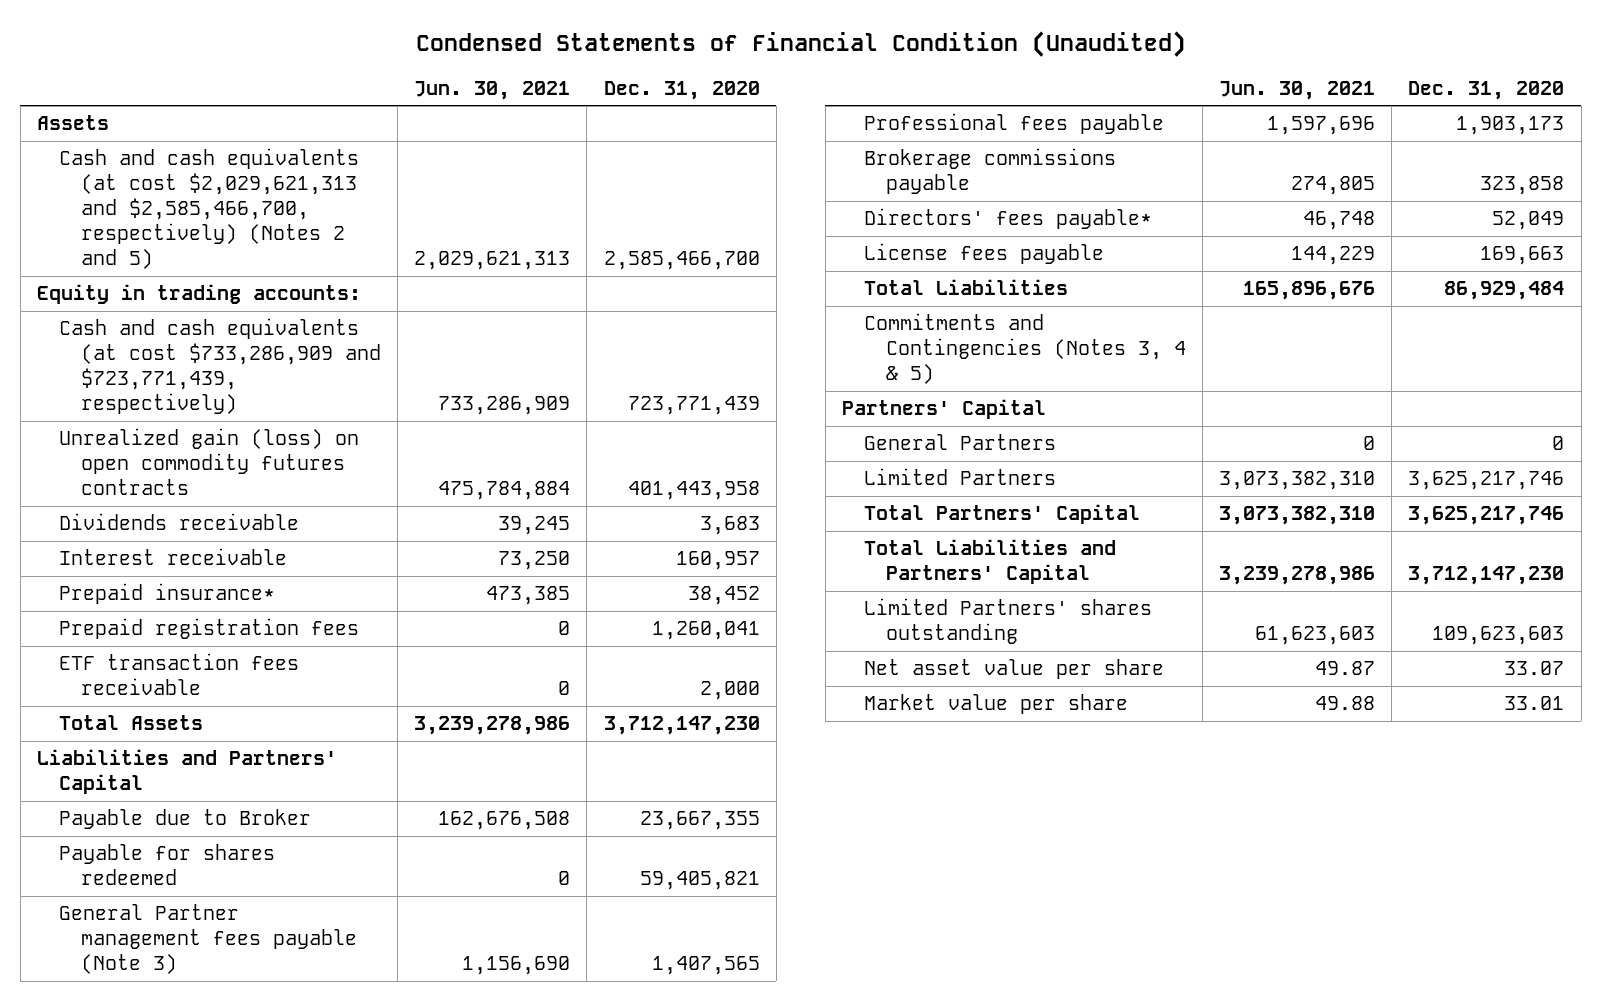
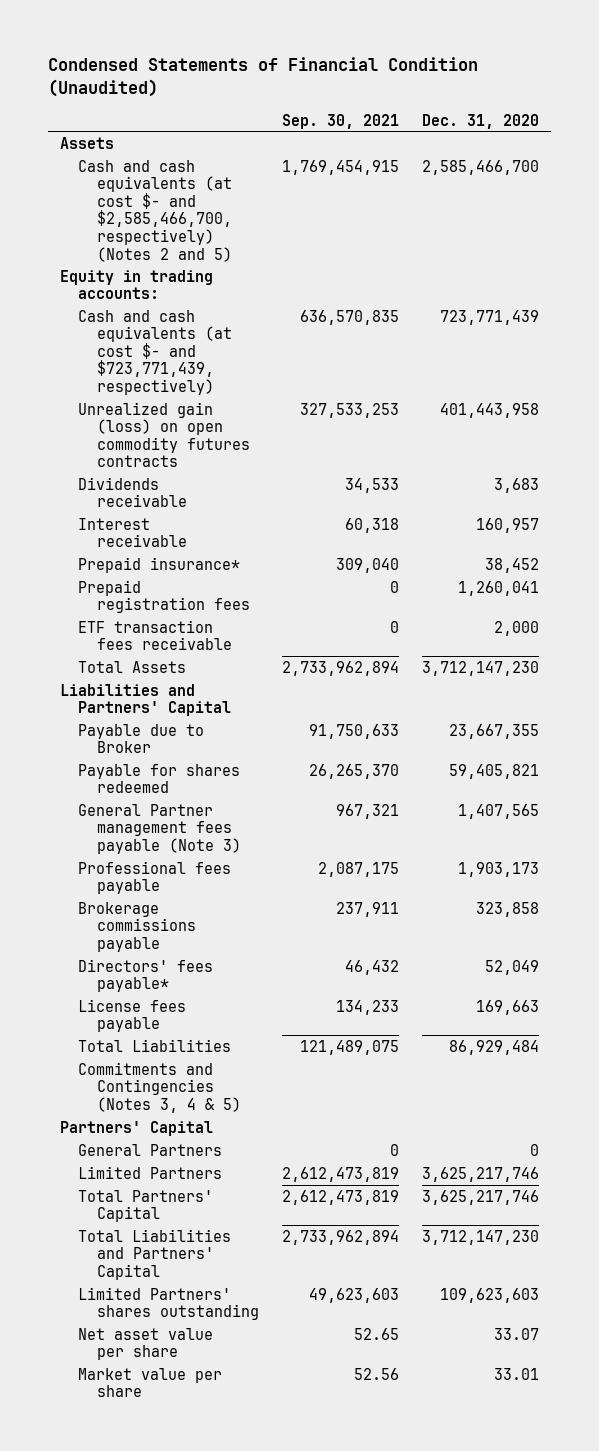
- | Jun. 30, 2021 | Dec. 31, 2020
+ | Sep. 30, 2021 | Dec. 31, 2020
- Cash and cash equivalents (at cost $2,029,621,313 and $2,585,466,700, respectively) (Notes 2 and 5) | 2,029,621,313 | 2,585,466,700
+ Cash and cash equivalents (at cost $- and $2,585,466,700, respectively) (Notes 2 and 5) | 1,769,454,915 | 2,585,466,700
- Cash and cash equivalents (at cost $733,286,909 and $723,771,439, respectively) | 733,286,909 | 723,771,439
+ Cash and cash equivalents (at cost $- and $723,771,439, respectively) | 636,570,835 | 723,771,439

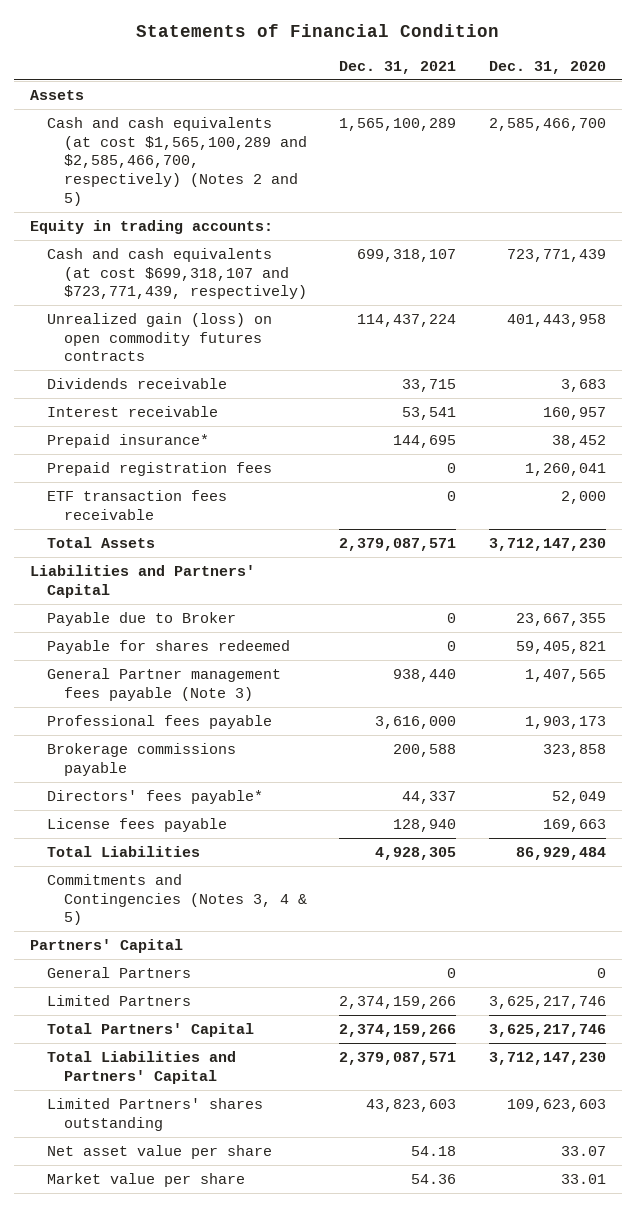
- Condensed Statements of Financial Condition (Unaudited)
+ Statements of Financial Condition
- | Sep. 30, 2021 | Dec. 31, 2020
+ | Dec. 31, 2021 | Dec. 31, 2020
- Cash and cash equivalents (at cost $- and $2,585,466,700, respectively) (Notes 2 and 5) | 1,769,454,915 | 2,585,466,700
+ Cash and cash equivalents (at cost $1,565,100,289 and $2,585,466,700, respectively) (Notes 2 and 5) | 1,565,100,289 | 2,585,466,700
- Cash and cash equivalents (at cost $- and $723,771,439, respectively) | 636,570,835 | 723,771,439
+ Cash and cash equivalents (at cost $699,318,107 and $723,771,439, respectively) | 699,318,107 | 723,771,439

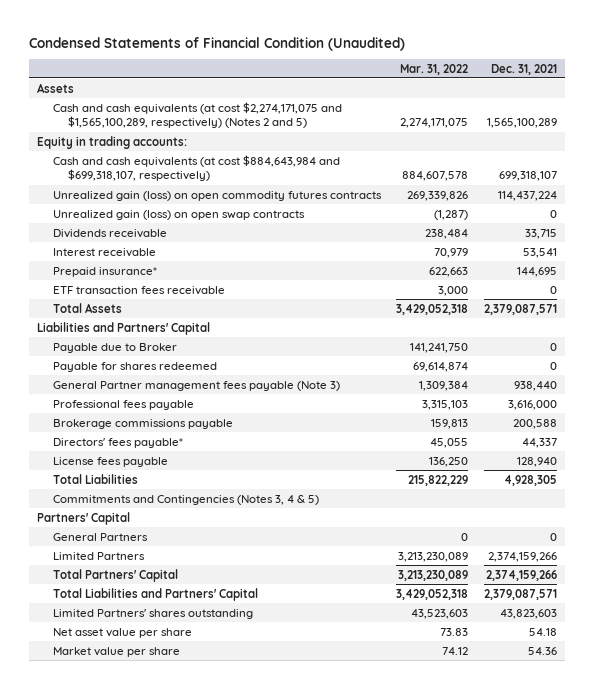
- Statements of Financial Condition
+ Condensed Statements of Financial Condition (Unaudited)
- | Dec. 31, 2021 | Dec. 31, 2020
+ | Mar. 31, 2022 | Dec. 31, 2021
- Cash and cash equivalents (at cost $1,565,100,289 and $2,585,466,700, respectively) (Notes 2 and 5) | 1,565,100,289 | 2,585,466,700
+ Cash and cash equivalents (at cost $2,274,171,075 and $1,565,100,289, respectively) (Notes 2 and 5) | 2,274,171,075 | 1,565,100,289
- Cash and cash equivalents (at cost $699,318,107 and $723,771,439, respectively) | 699,318,107 | 723,771,439
+ Cash and cash equivalents (at cost $884,643,984 and $699,318,107, respectively) | 884,607,578 | 699,318,107
+ Unrealized gain (loss) on open swap contracts | (1,287) | 0
- Prepaid registration fees | 0 | 1,260,041

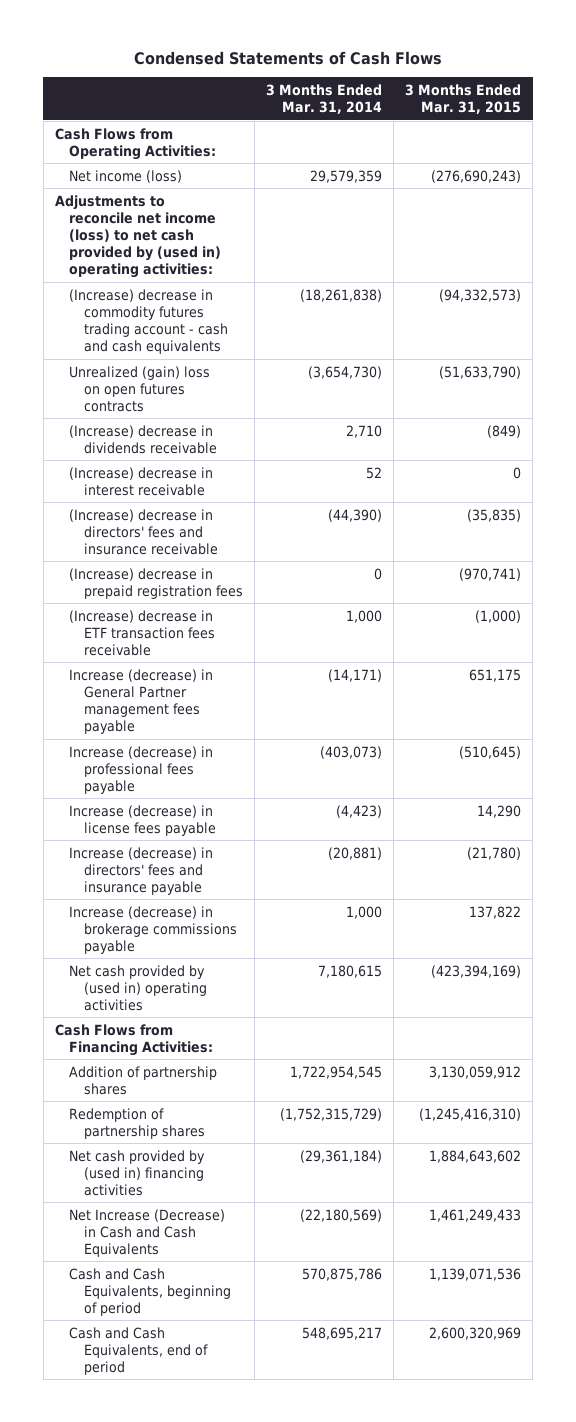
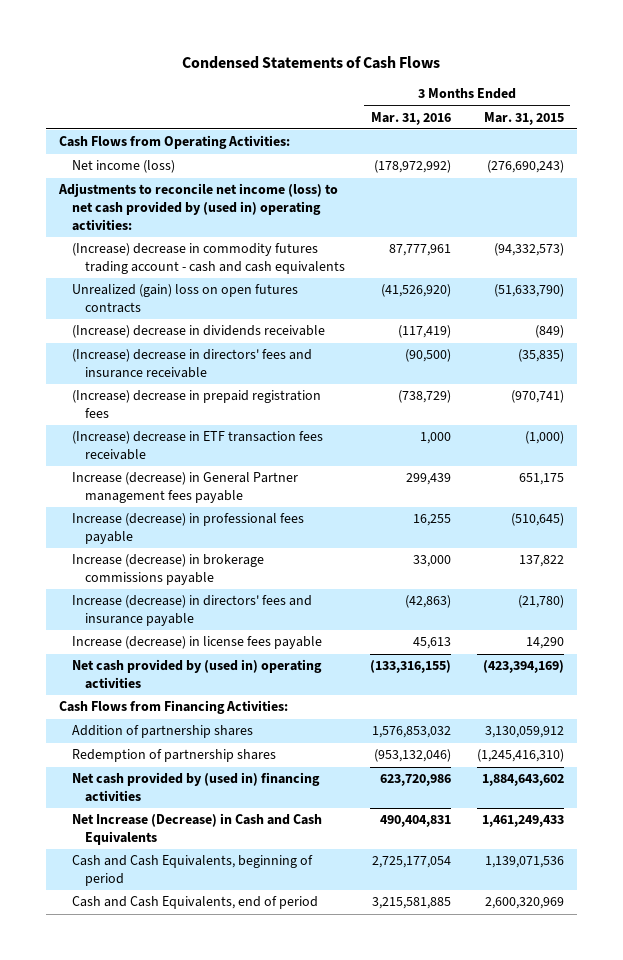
- | 3 Months Ended Mar. 31, 2014 | 3 Months Ended Mar. 31, 2015
+ | 3 Months Ended Mar. 31, 2016 | 3 Months Ended Mar. 31, 2015
- (Increase) decrease in interest receivable | 52 | 0
moved down: Increase (decrease) in directors' fees and insurance payable | (42,863) | (21,780)
moved down: Increase (decrease) in license fees payable | 45,613 | 14,290

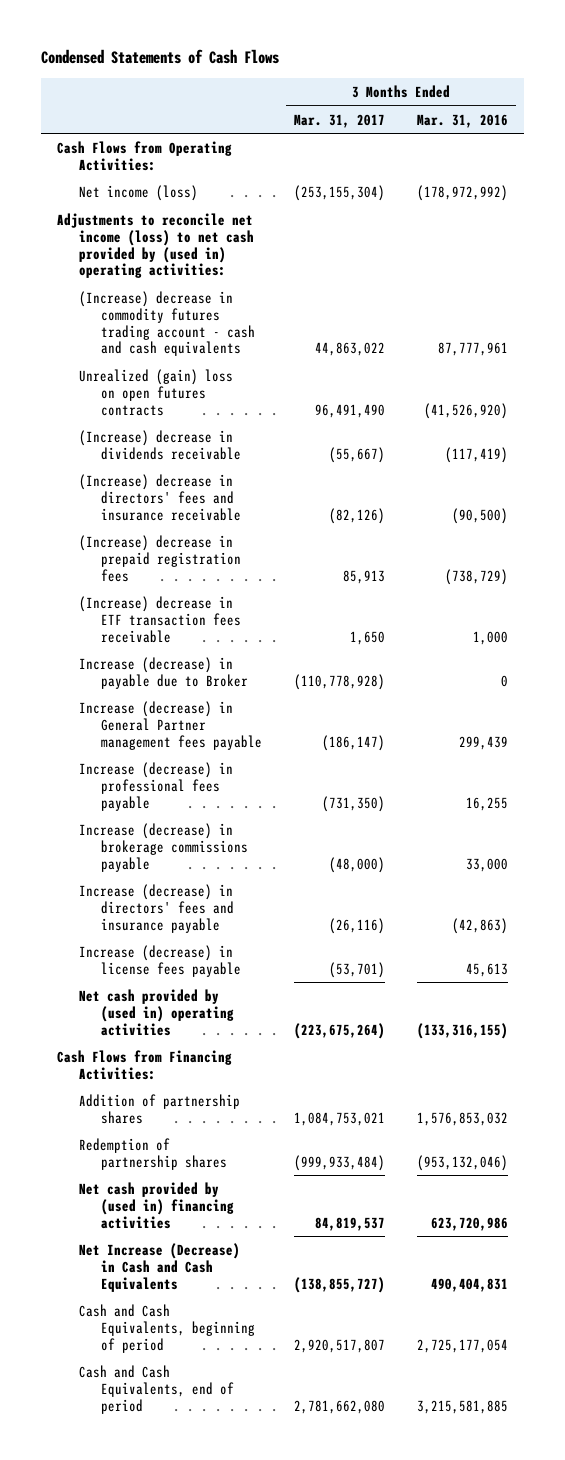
- | 3 Months Ended Mar. 31, 2016 | 3 Months Ended Mar. 31, 2015
+ | 3 Months Ended Mar. 31, 2017 | 3 Months Ended Mar. 31, 2016
+ Increase (decrease) in payable due to Broker | (110,778,928) | 0

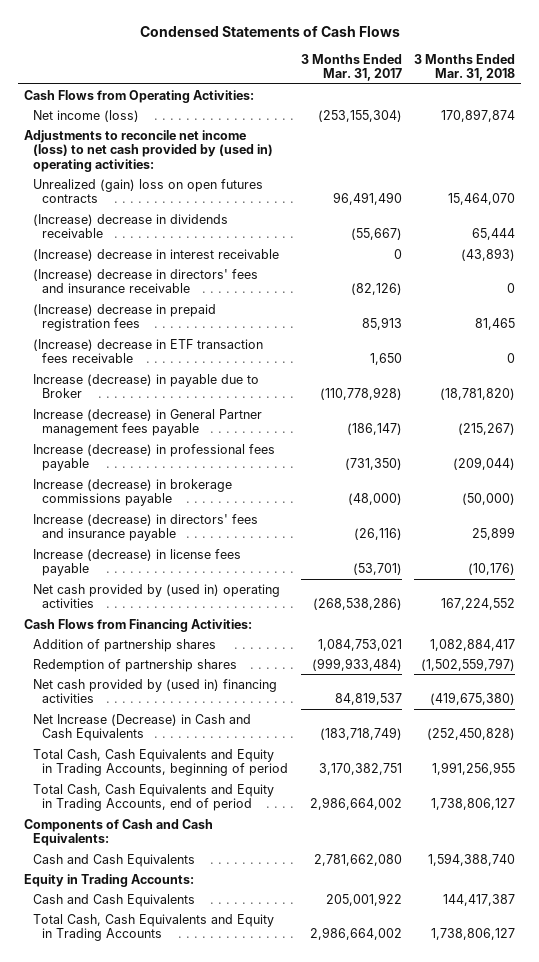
- | 3 Months Ended Mar. 31, 2017 | 3 Months Ended Mar. 31, 2016
+ | 3 Months Ended Mar. 31, 2017 | 3 Months Ended Mar. 31, 2018
- (Increase) decrease in commodity futures trading account - cash and cash equivalents | 44,863,022 | 87,777,961
+ (Increase) decrease in interest receivable | 0 | (43,893)
- Net cash provided by (used in) operating activities | (223,675,264) | (133,316,155)
+ Net cash provided by (used in) operating activities | (268,538,286) | 167,224,552
- Net Increase (Decrease) in Cash and Cash Equivalents | (138,855,727) | 490,404,831
- Cash and Cash Equivalents, beginning of period | 2,920,517,807 | 2,725,177,054
- Cash and Cash Equivalents, end of period | 2,781,662,080 | 3,215,581,885
+ Net Increase (Decrease) in Cash and Cash Equivalents | (183,718,749) | (252,450,828)
+ Total Cash, Cash Equivalents and Equity in Trading Accounts, beginning of period | 3,170,382,751 | 1,991,256,955
+ Total Cash, Cash Equivalents and Equity in Trading Accounts, end of period | 2,986,664,002 | 1,738,806,127
+ Components of Cash and Cash Equivalents:
+ Cash and Cash Equivalents | 2,781,662,080 | 1,594,388,740
+ Equity in Trading Accounts:
+ Cash and Cash Equivalents | 205,001,922 | 144,417,387
+ Total Cash, Cash Equivalents and Equity in Trading Accounts | 2,986,664,002 | 1,738,806,127

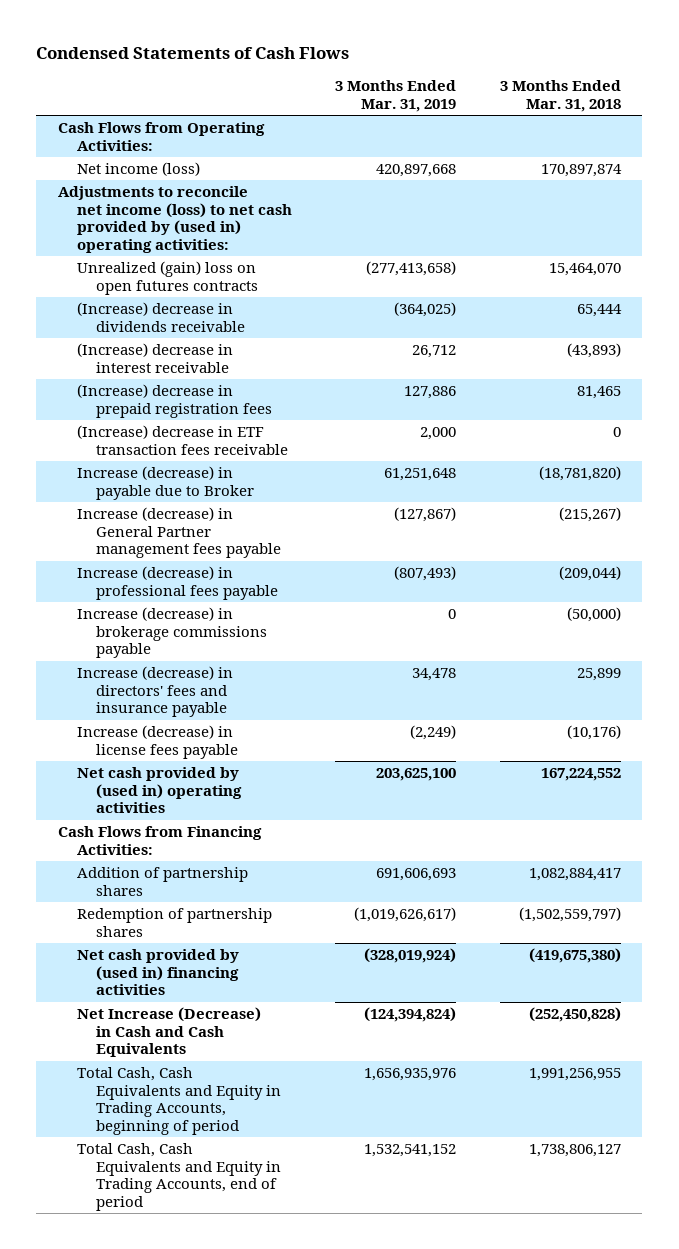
- | 3 Months Ended Mar. 31, 2017 | 3 Months Ended Mar. 31, 2018
+ | 3 Months Ended Mar. 31, 2019 | 3 Months Ended Mar. 31, 2018
- (Increase) decrease in directors' fees and insurance receivable | (82,126) | 0
- Components of Cash and Cash Equivalents:
- Cash and Cash Equivalents | 2,781,662,080 | 1,594,388,740
- Equity in Trading Accounts:
- Cash and Cash Equivalents | 205,001,922 | 144,417,387
- Total Cash, Cash Equivalents and Equity in Trading Accounts | 2,986,664,002 | 1,738,806,127

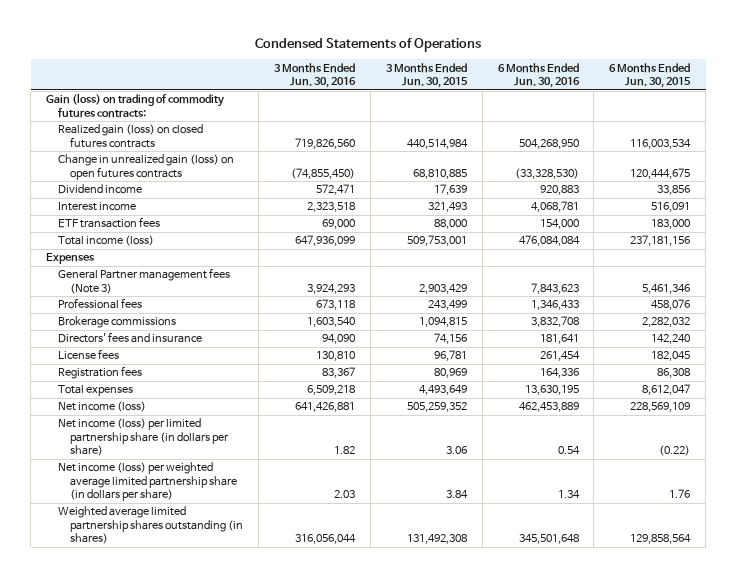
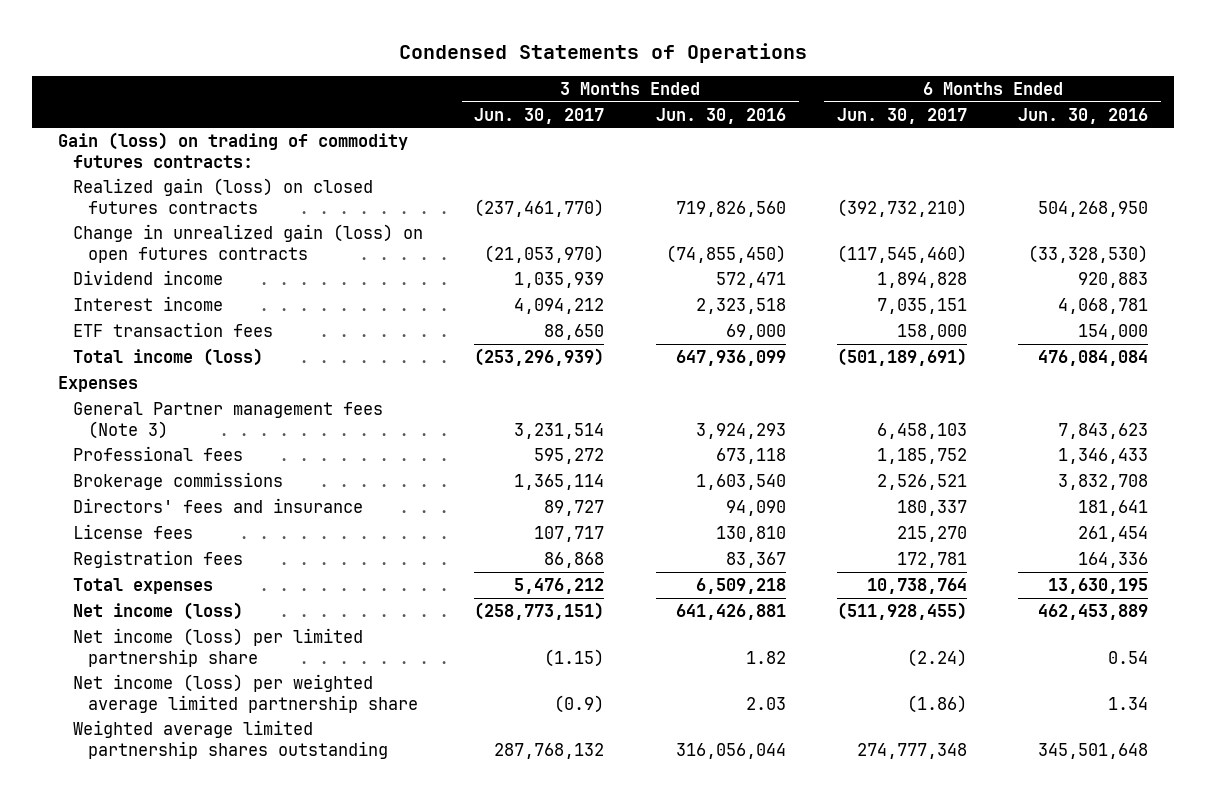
- | 3 Months Ended Jun. 30, 2016 | 3 Months Ended Jun. 30, 2015 | 6 Months Ended Jun. 30, 2016 | 6 Months Ended Jun. 30, 2015
+ | 3 Months Ended Jun. 30, 2017 | 3 Months Ended Jun. 30, 2016 | 6 Months Ended Jun. 30, 2017 | 6 Months Ended Jun. 30, 2016
- Net income (loss) per limited partnership share (in dollars per share) | 1.82 | 3.06 | 0.54 | (0.22)
- Net income (loss) per weighted average limited partnership share (in dollars per share) | 2.03 | 3.84 | 1.34 | 1.76
- Weighted average limited partnership shares outstanding (in shares) | 316,056,044 | 131,492,308 | 345,501,648 | 129,858,564
+ Net income (loss) per limited partnership share | (1.15) | 1.82 | (2.24) | 0.54
+ Net income (loss) per weighted average limited partnership share | (0.9) | 2.03 | (1.86) | 1.34
+ Weighted average limited partnership shares outstanding | 287,768,132 | 316,056,044 | 274,777,348 | 345,501,648

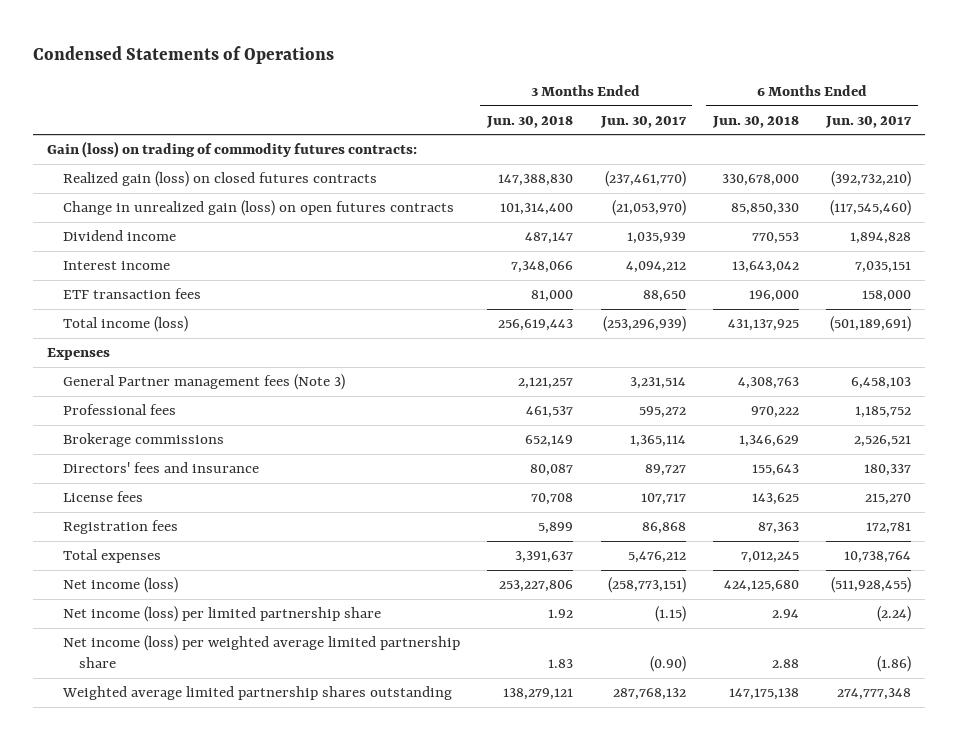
- | 3 Months Ended Jun. 30, 2017 | 3 Months Ended Jun. 30, 2016 | 6 Months Ended Jun. 30, 2017 | 6 Months Ended Jun. 30, 2016
+ | 3 Months Ended Jun. 30, 2018 | 3 Months Ended Jun. 30, 2017 | 6 Months Ended Jun. 30, 2018 | 6 Months Ended Jun. 30, 2017
- Net income (loss) per weighted average limited partnership share | (0.9) | 2.03 | (1.86) | 1.34
+ Net income (loss) per weighted average limited partnership share | 1.83 | (0.90) | 2.88 | (1.86)

